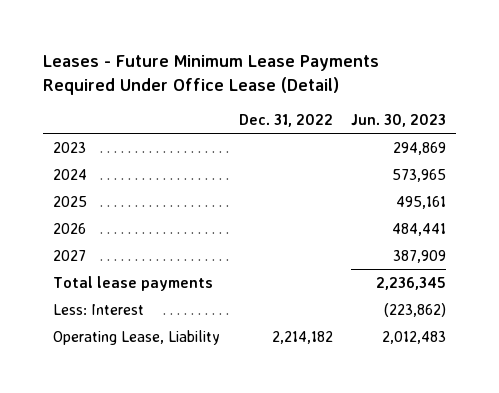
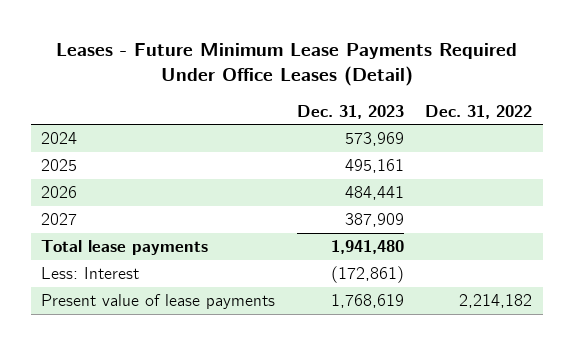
- Leases - Future Minimum Lease Payments Required Under Office Lease (Detail)
+ Leases - Future Minimum Lease Payments Required Under Office Leases (Detail)
- | Dec. 31, 2022 | Jun. 30, 2023
+ | Dec. 31, 2023 | Dec. 31, 2022
- 2023 | | 294,869
- Operating Lease, Liability | 2,214,182 | 2,012,483
+ Present value of lease payments | 1,768,619 | 2,214,182

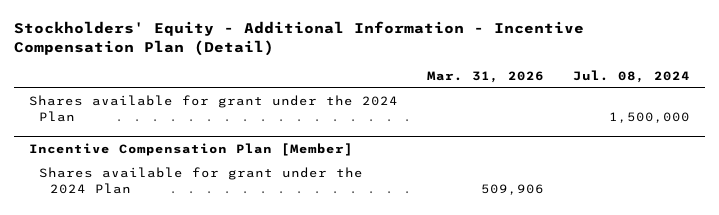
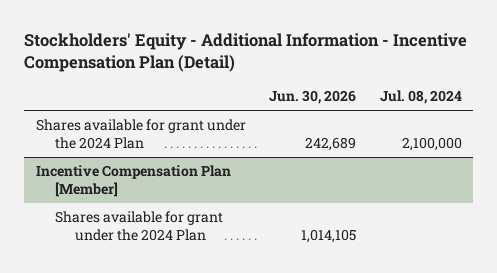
- | Mar. 31, 2026 | Jul. 08, 2024
+ | Jun. 30, 2026 | Jul. 08, 2024
- Shares available for grant under the 2024 Plan | | 1,500,000
+ Shares available for grant under the 2024 Plan | 242,689 | 2,100,000

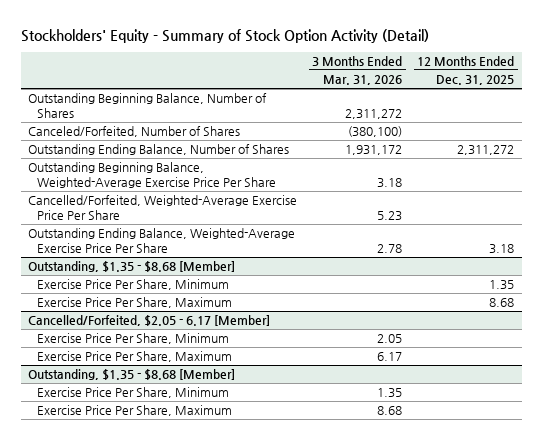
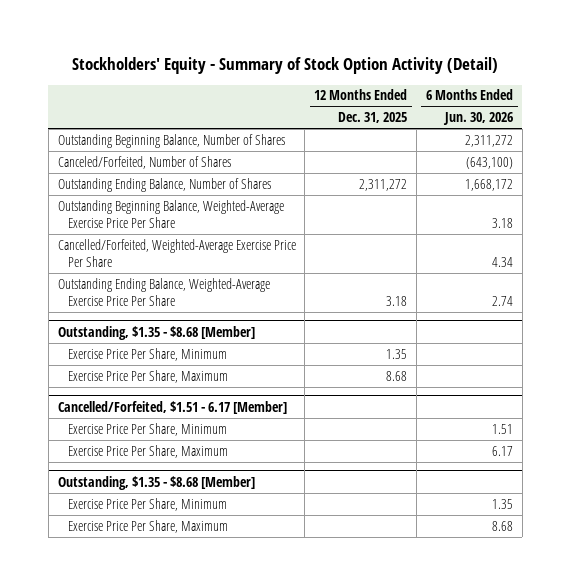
- | 3 Months Ended Mar. 31, 2026 | 12 Months Ended Dec. 31, 2025
+ | 12 Months Ended Dec. 31, 2025 | 6 Months Ended Jun. 30, 2026
- Cancelled/Forfeited, $2.05 - 6.17 [Member]
+ Cancelled/Forfeited, $1.51 - 6.17 [Member]

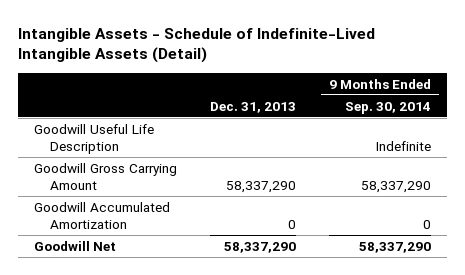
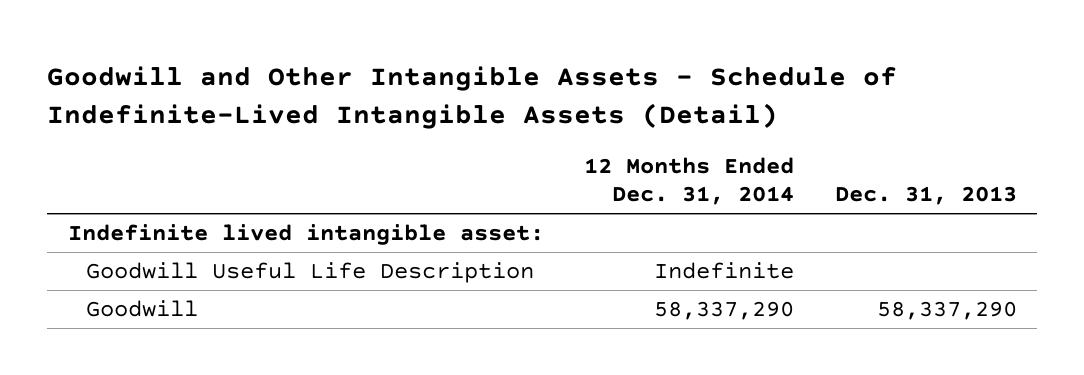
- Intangible Assets - Schedule of Indefinite-Lived Intangible Assets (Detail)
+ Goodwill and Other Intangible Assets - Schedule of Indefinite-Lived Intangible Assets (Detail)
- | Dec. 31, 2013 | 9 Months Ended Sep. 30, 2014
+ | 12 Months Ended Dec. 31, 2014 | Dec. 31, 2013
+ Indefinite lived intangible asset:
- Goodwill Gross Carrying Amount | 58,337,290 | 58,337,290
- Goodwill Accumulated Amortization | 0 | 0
- Goodwill Net | 58,337,290 | 58,337,290
+ Goodwill | 58,337,290 | 58,337,290

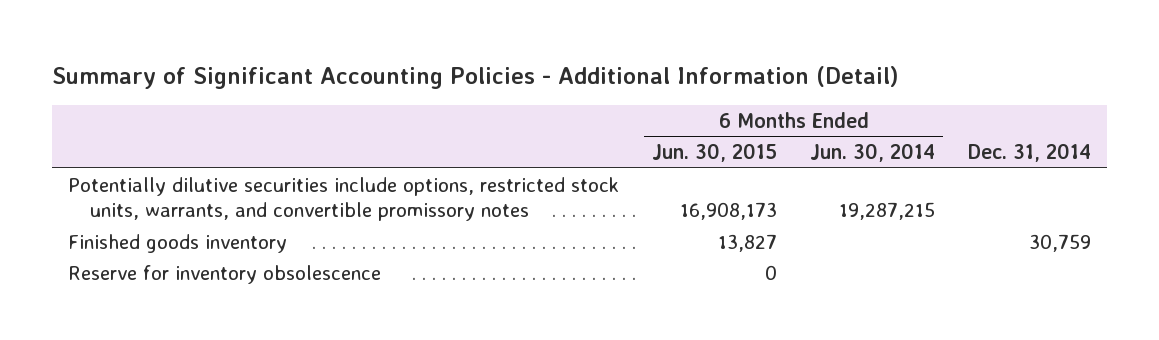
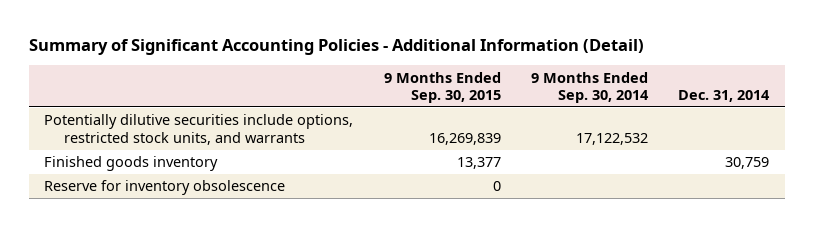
- | 6 Months Ended Jun. 30, 2015 | 6 Months Ended Jun. 30, 2014 | Dec. 31, 2014
+ | 9 Months Ended Sep. 30, 2015 | 9 Months Ended Sep. 30, 2014 | Dec. 31, 2014
- Potentially dilutive securities include options, restricted stock units, warrants, and convertible promissory notes | 16,908,173 | 19,287,215 |
+ Potentially dilutive securities include options, restricted stock units, and warrants | 16,269,839 | 17,122,532 |

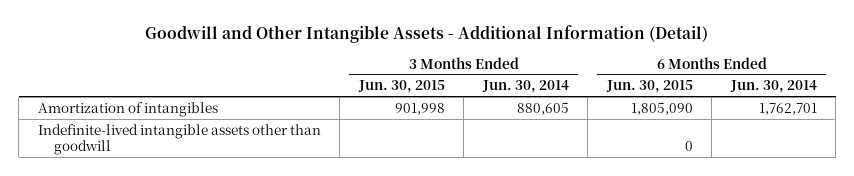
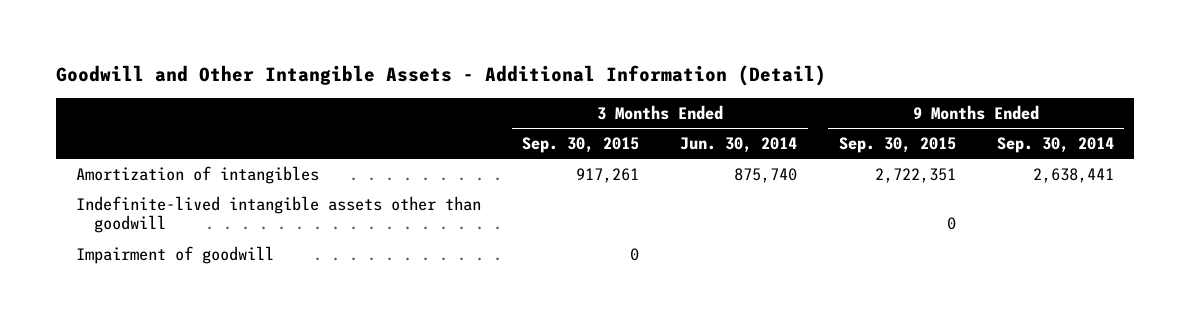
- | 3 Months Ended Jun. 30, 2015 | 3 Months Ended Jun. 30, 2014 | 6 Months Ended Jun. 30, 2015 | 6 Months Ended Jun. 30, 2014
+ | 3 Months Ended Sep. 30, 2015 | 3 Months Ended Jun. 30, 2014 | 9 Months Ended Sep. 30, 2015 | 9 Months Ended Sep. 30, 2014
- Amortization of intangibles | 901,998 | 880,605 | 1,805,090 | 1,762,701
+ Amortization of intangibles | 917,261 | 875,740 | 2,722,351 | 2,638,441
+ Impairment of goodwill | 0 | | |

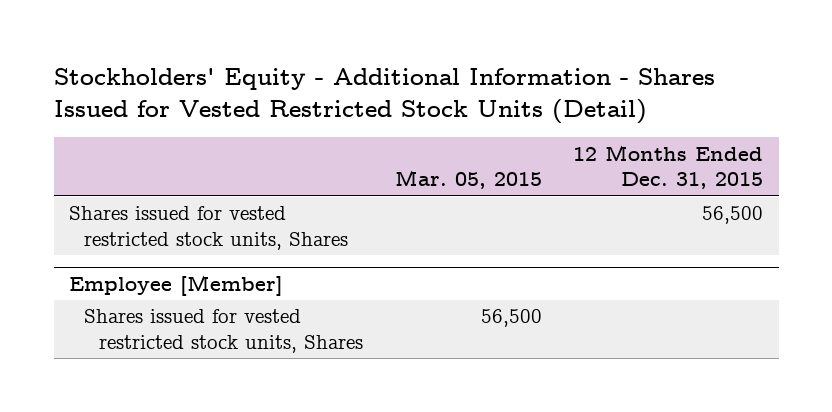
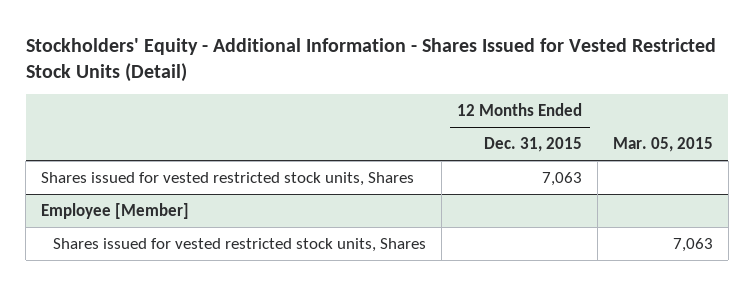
- | Mar. 05, 2015 | 12 Months Ended Dec. 31, 2015
+ | 12 Months Ended Dec. 31, 2015 | Mar. 05, 2015
- Shares issued for vested restricted stock units, Shares | | 56,500
+ Shares issued for vested restricted stock units, Shares | 7,063 |
@ Employee [Member]
- Shares issued for vested restricted stock units, Shares | 56,500 |
+ Shares issued for vested restricted stock units, Shares | | 7,063

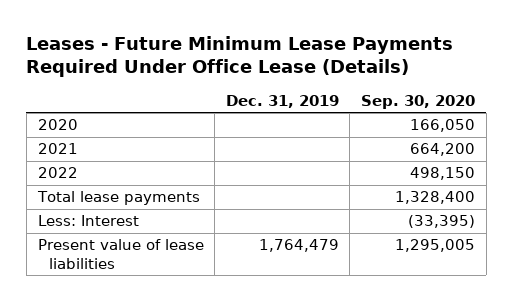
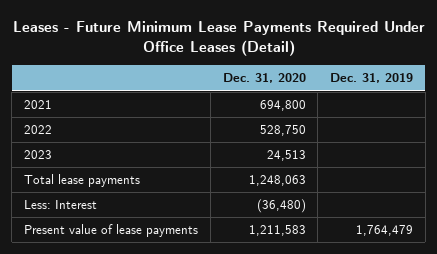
- Leases - Future Minimum Lease Payments Required Under Office Lease (Details)
+ Leases - Future Minimum Lease Payments Required Under Office Leases (Detail)
- | Dec. 31, 2019 | Sep. 30, 2020
+ | Dec. 31, 2020 | Dec. 31, 2019
- 2020 | | 166,050
+ 2023 | 24,513 |
- Present value of lease liabilities | 1,764,479 | 1,295,005
+ Present value of lease payments | 1,211,583 | 1,764,479

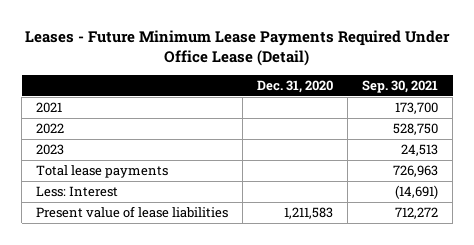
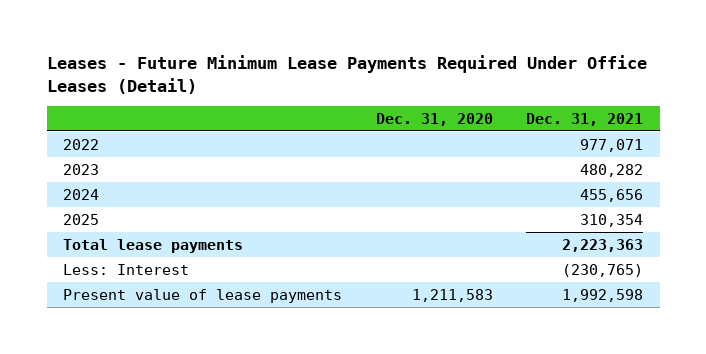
- Leases - Future Minimum Lease Payments Required Under Office Lease (Detail)
+ Leases - Future Minimum Lease Payments Required Under Office Leases (Detail)
- | Dec. 31, 2020 | Sep. 30, 2021
+ | Dec. 31, 2020 | Dec. 31, 2021
- 2021 | | 173,700
+ 2024 | | 455,656
+ 2025 | | 310,354
- Present value of lease liabilities | 1,211,583 | 712,272
+ Present value of lease payments | 1,211,583 | 1,992,598

